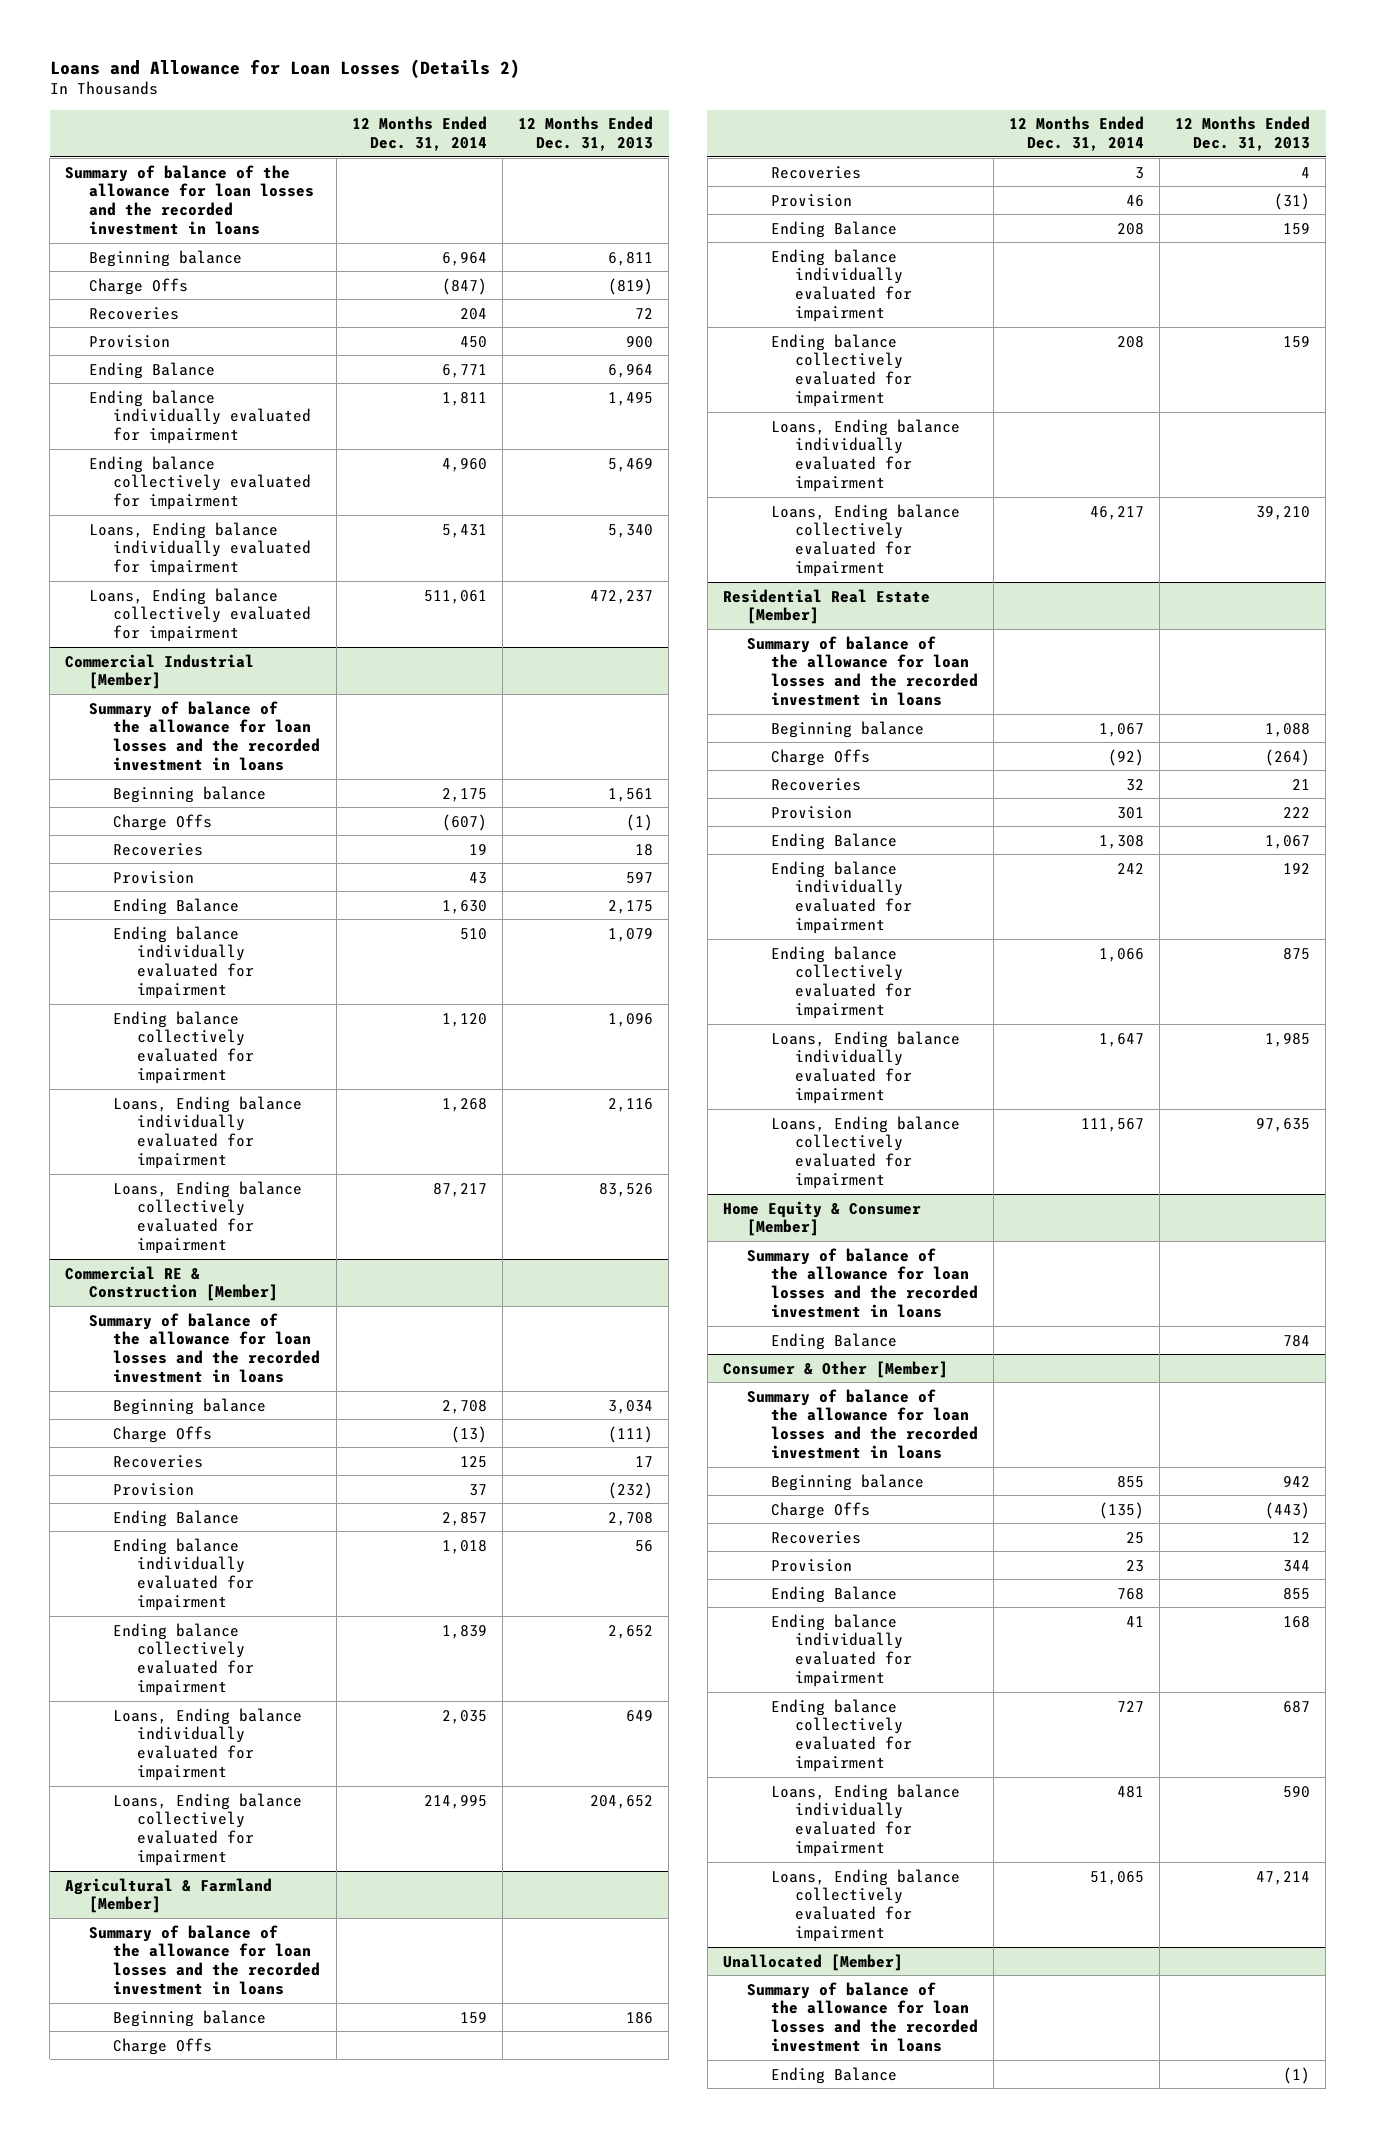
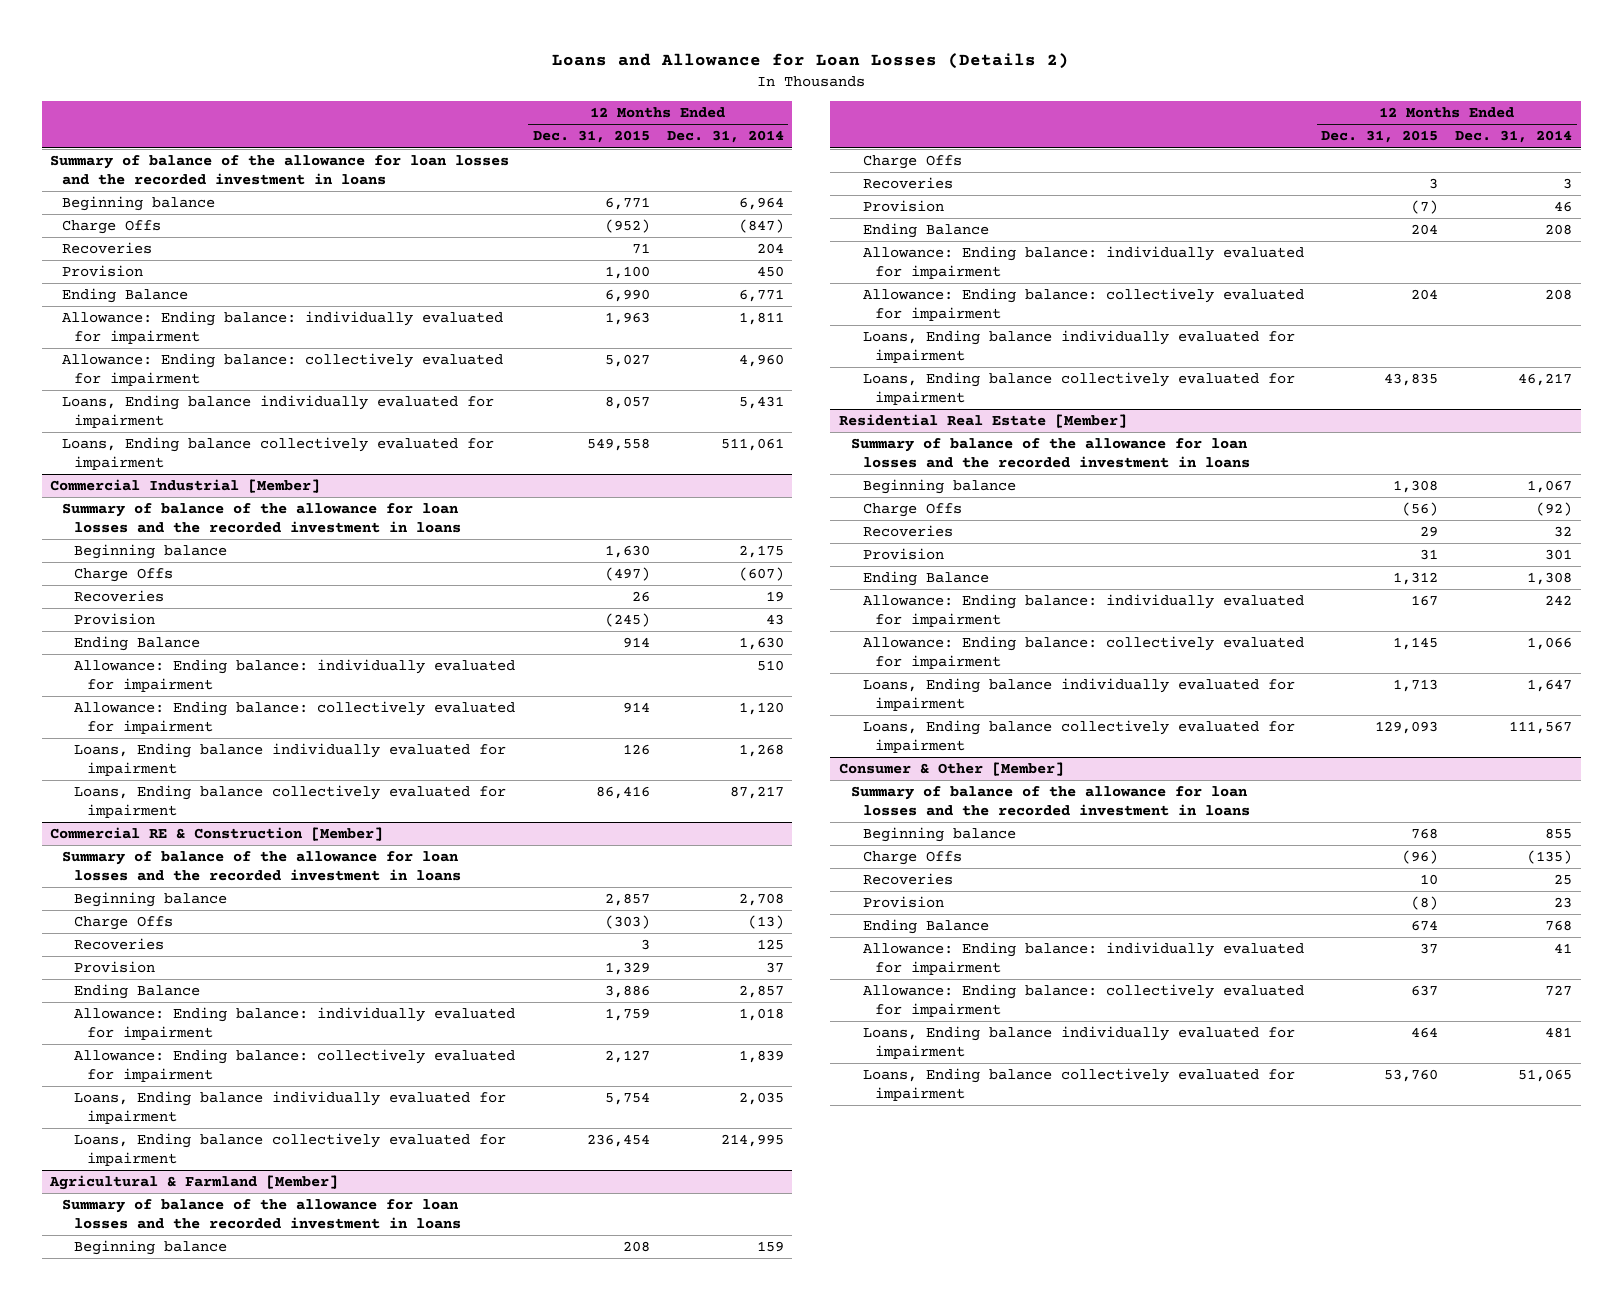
- | 12 Months Ended Dec. 31, 2014 | 12 Months Ended Dec. 31, 2013
+ | 12 Months Ended Dec. 31, 2015 | 12 Months Ended Dec. 31, 2014
- Ending balance individually evaluated for impairment | 1,811 | 1,495
- Ending balance collectively evaluated for impairment | 4,960 | 5,469
+ Allowance: Ending balance: individually evaluated for impairment | 1,963 | 1,811
+ Allowance: Ending balance: collectively evaluated for impairment | 5,027 | 4,960
@ Commercial Industrial [Member]
- Ending balance individually evaluated for impairment | 510 | 1,079
- Ending balance collectively evaluated for impairment | 1,120 | 1,096
+ Allowance: Ending balance: individually evaluated for impairment | | 510
+ Allowance: Ending balance: collectively evaluated for impairment | 914 | 1,120
@ Commercial RE & Construction [Member]
- Ending balance individually evaluated for impairment | 1,018 | 56
- Ending balance collectively evaluated for impairment | 1,839 | 2,652
+ Allowance: Ending balance: individually evaluated for impairment | 1,759 | 1,018
+ Allowance: Ending balance: collectively evaluated for impairment | 2,127 | 1,839
@ Agricultural & Farmland [Member]
- Ending balance individually evaluated for impairment
- Ending balance collectively evaluated for impairment | 208 | 159
+ Allowance: Ending balance: individually evaluated for impairment
+ Allowance: Ending balance: collectively evaluated for impairment | 204 | 208
@ Residential Real Estate [Member]
- Ending balance individually evaluated for impairment | 242 | 192
- Ending balance collectively evaluated for impairment | 1,066 | 875
+ Allowance: Ending balance: individually evaluated for impairment | 167 | 242
+ Allowance: Ending balance: collectively evaluated for impairment | 1,145 | 1,066
- Home Equity & Consumer [Member]
- Summary of balance of the allowance for loan losses and the recorded investment in loans
- Ending Balance | | 784
@ Consumer & Other [Member]
- Ending balance individually evaluated for impairment | 41 | 168
- Ending balance collectively evaluated for impairment | 727 | 687
+ Allowance: Ending balance: individually evaluated for impairment | 37 | 41
+ Allowance: Ending balance: collectively evaluated for impairment | 637 | 727
- Unallocated [Member]
- Summary of balance of the allowance for loan losses and the recorded investment in loans
- Ending Balance | | (1)

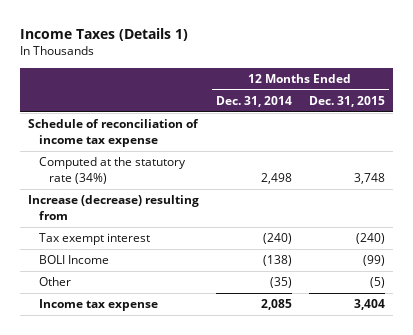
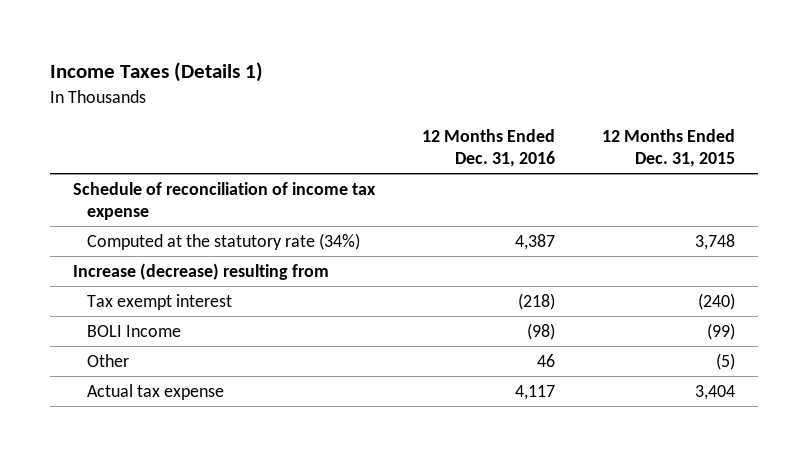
- | 12 Months Ended Dec. 31, 2014 | 12 Months Ended Dec. 31, 2015
+ | 12 Months Ended Dec. 31, 2016 | 12 Months Ended Dec. 31, 2015
- Income tax expense | 2,085 | 3,404
+ Actual tax expense | 4,117 | 3,404

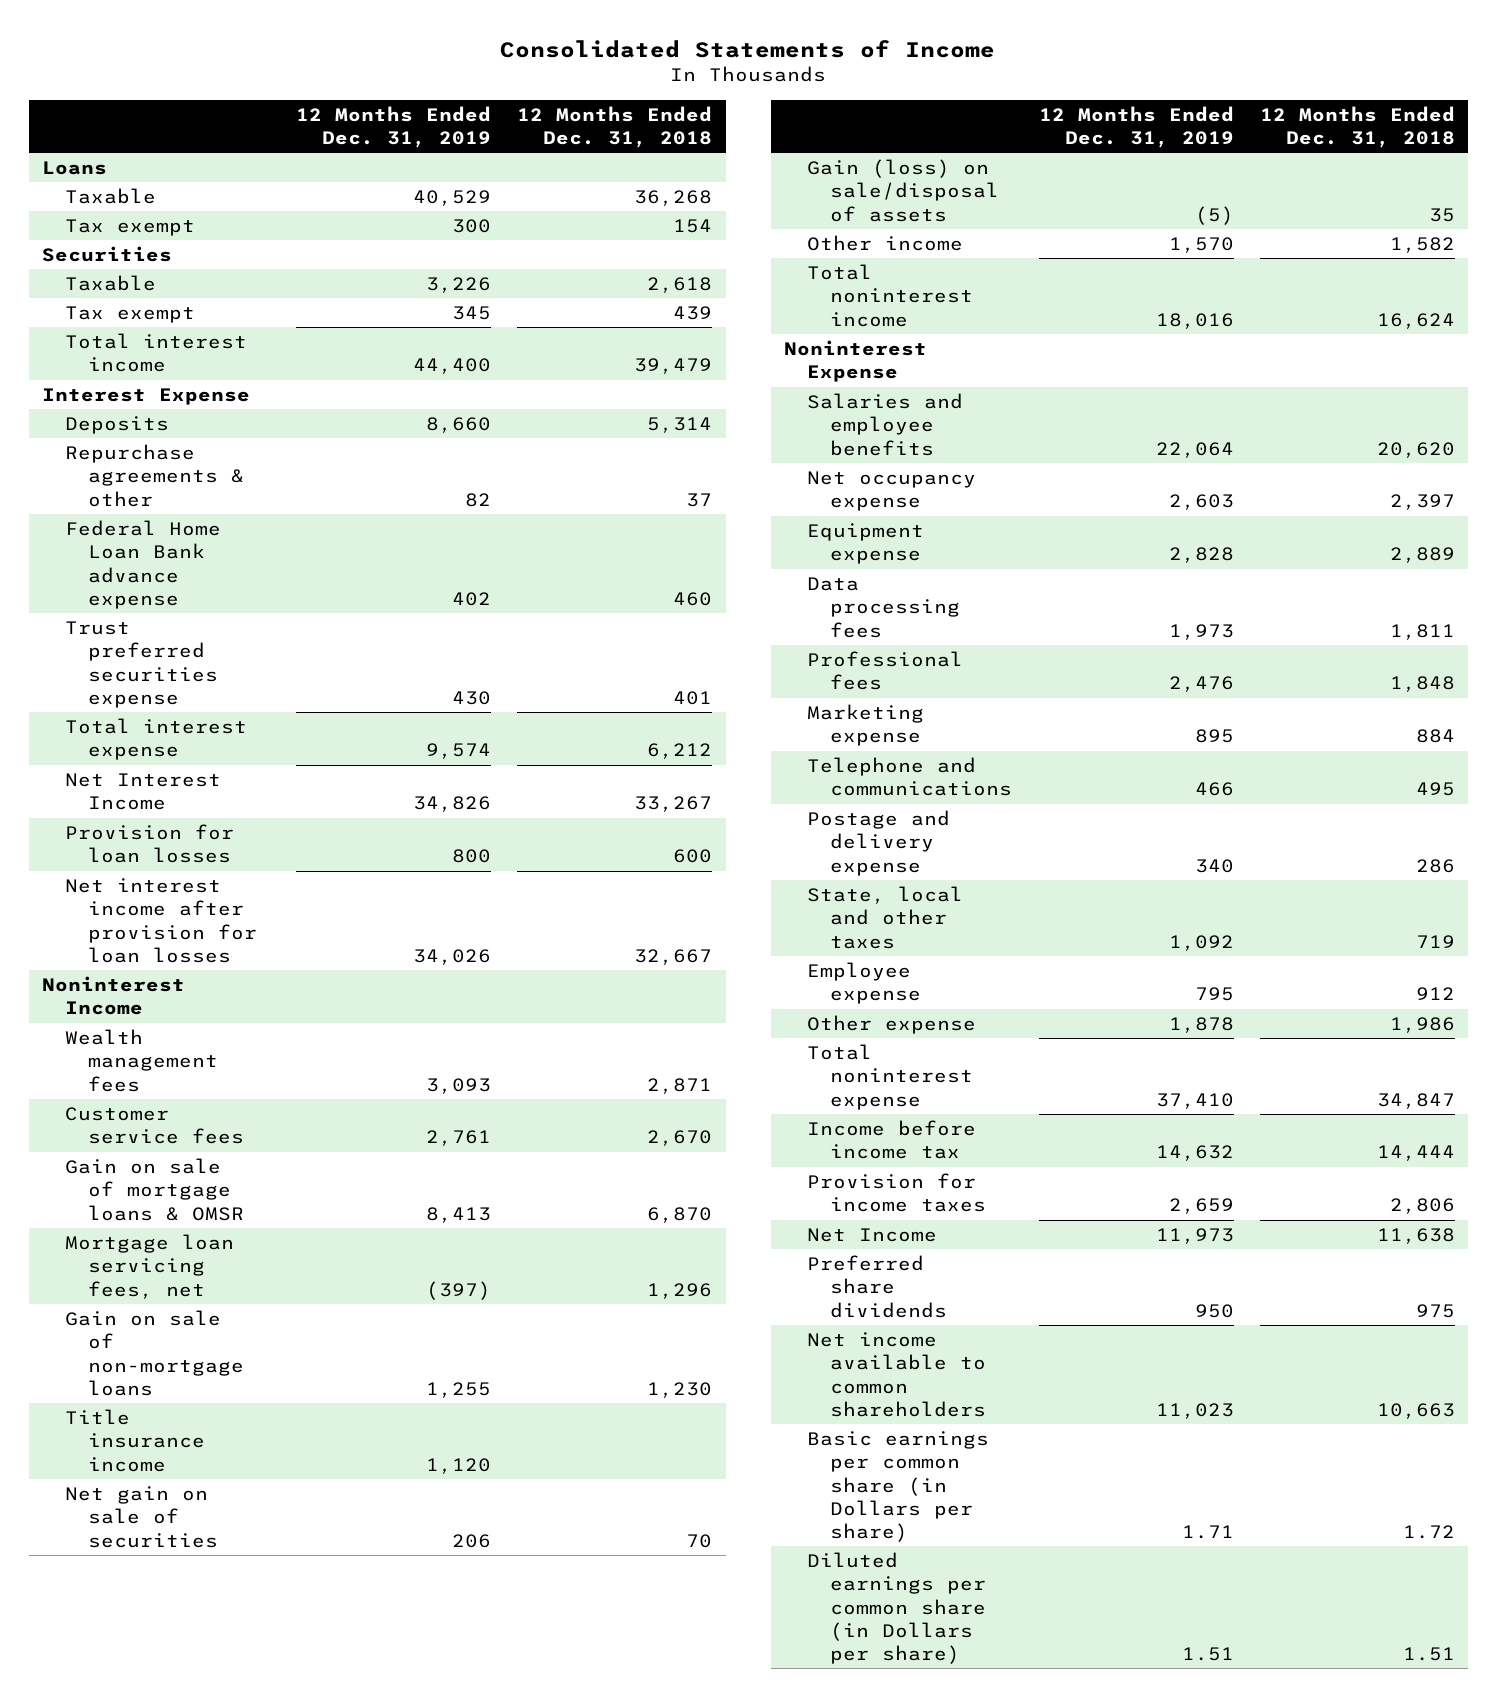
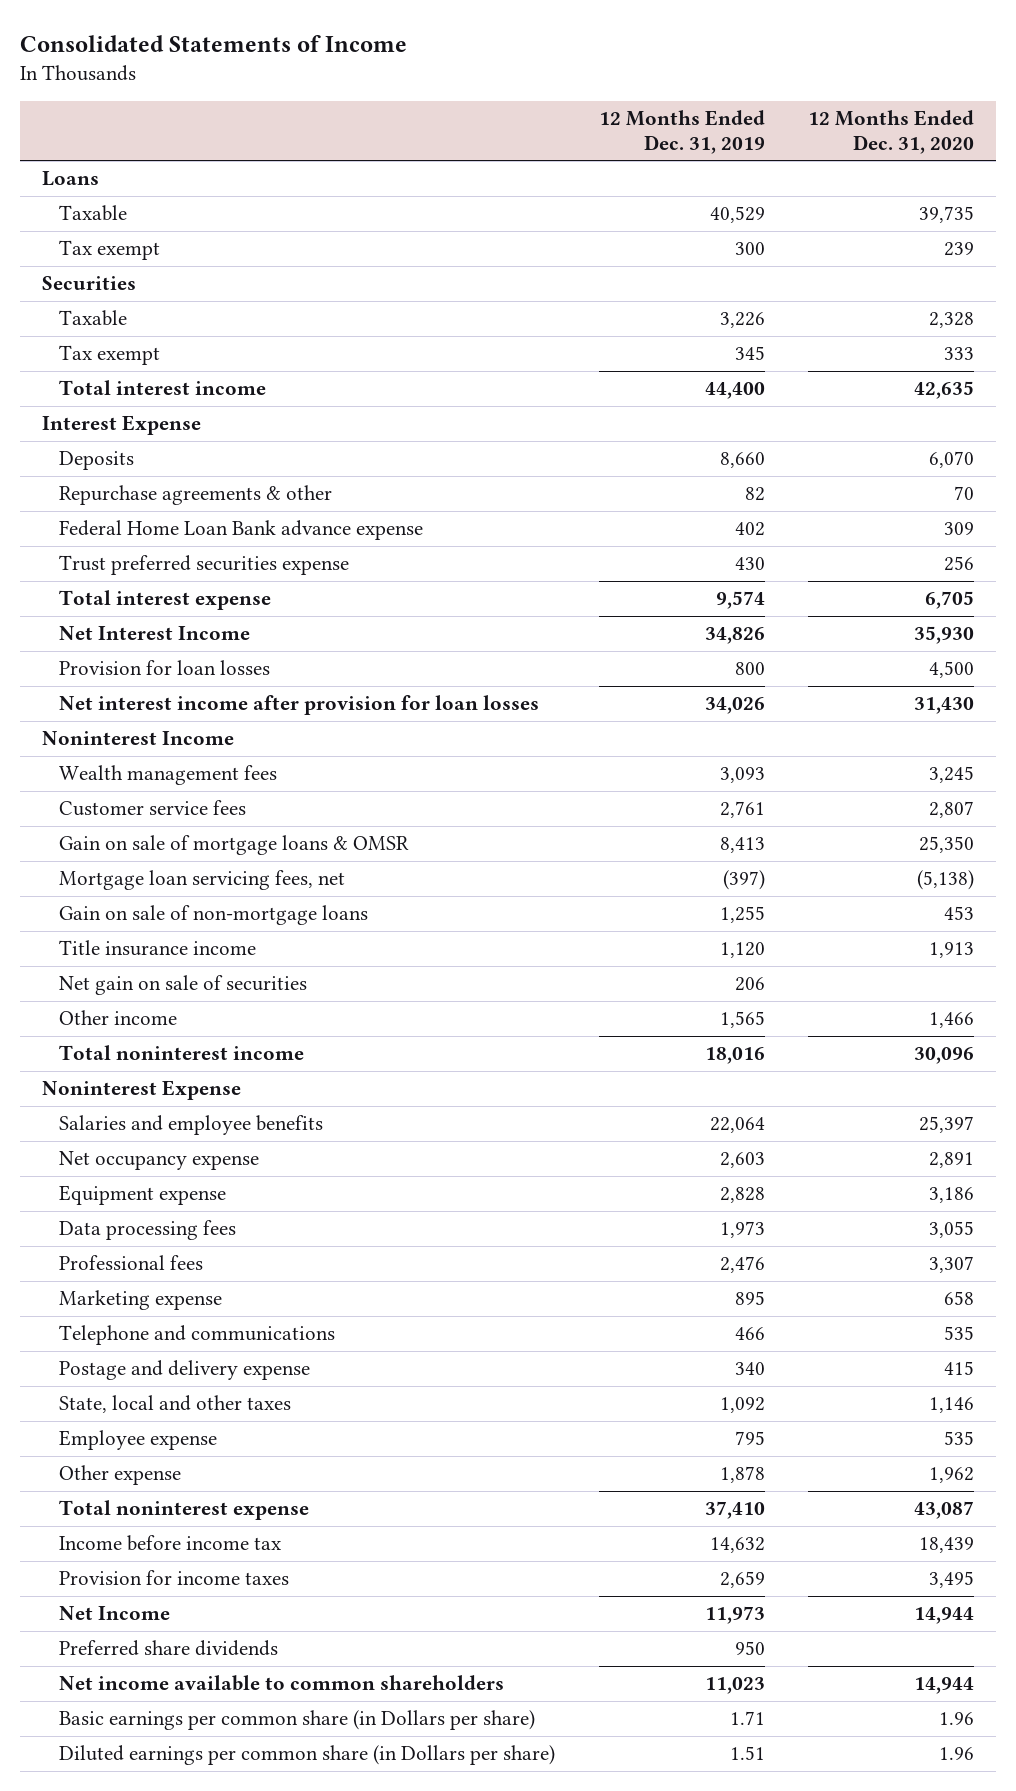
- | 12 Months Ended Dec. 31, 2019 | 12 Months Ended Dec. 31, 2018
+ | 12 Months Ended Dec. 31, 2019 | 12 Months Ended Dec. 31, 2020
- Gain (loss) on sale/disposal of assets | (5) | 35
- Other income | 1,570 | 1,582
+ Other income | 1,565 | 1,466

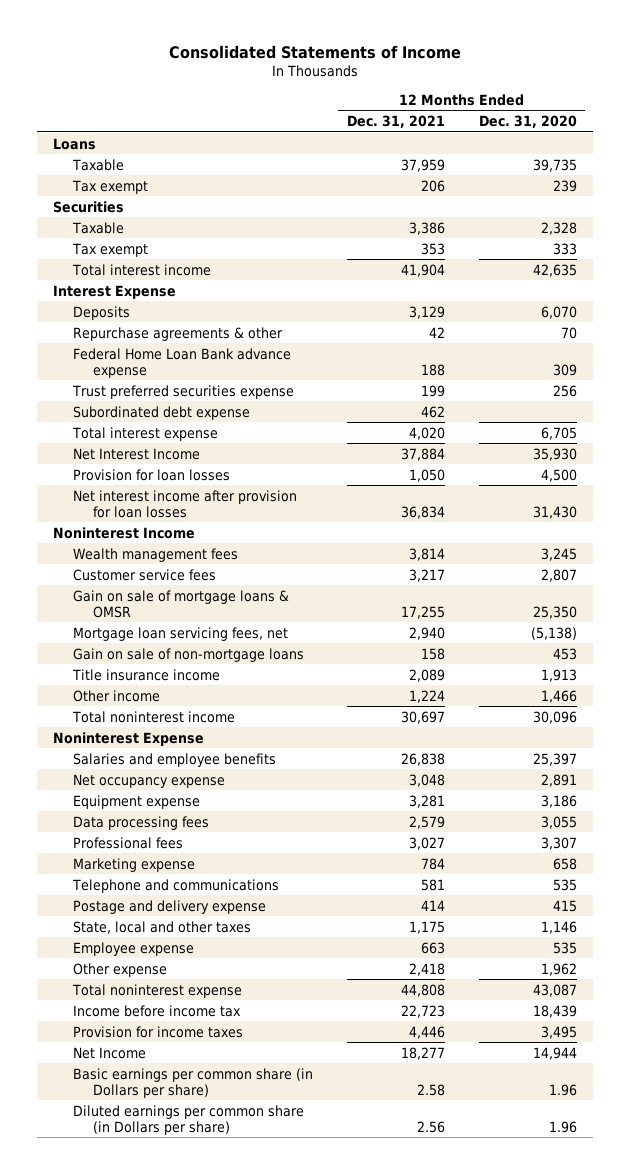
- | 12 Months Ended Dec. 31, 2019 | 12 Months Ended Dec. 31, 2020
+ | 12 Months Ended Dec. 31, 2021 | 12 Months Ended Dec. 31, 2020
+ Subordinated debt expense | 462 |
- Net gain on sale of securities | 206 |
- Preferred share dividends | 950 |
- Net income available to common shareholders | 11,023 | 14,944

